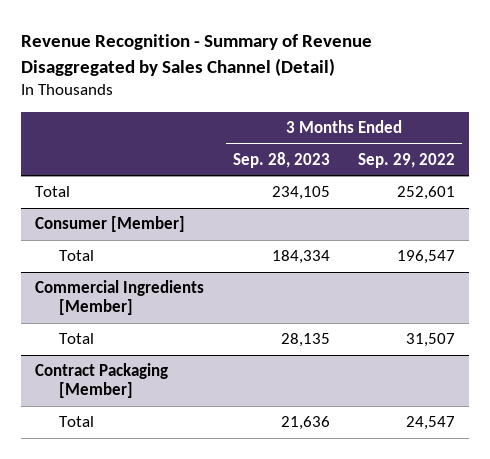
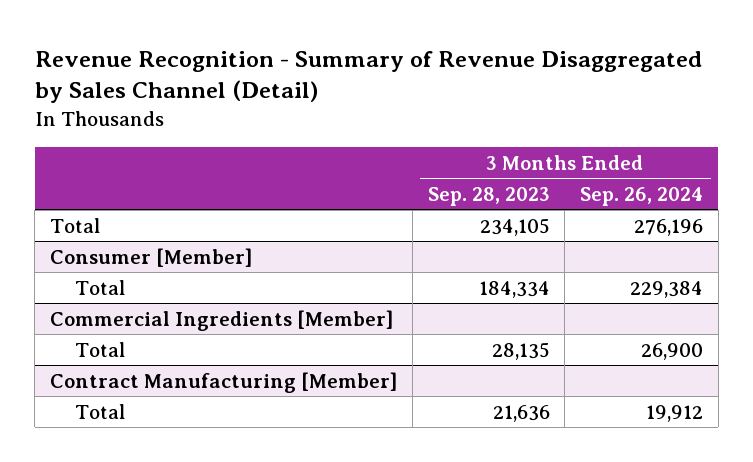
- | 3 Months Ended Sep. 28, 2023 | 3 Months Ended Sep. 29, 2022
+ | 3 Months Ended Sep. 28, 2023 | 3 Months Ended Sep. 26, 2024
- Contract Packaging [Member]
+ Contract Manufacturing [Member]

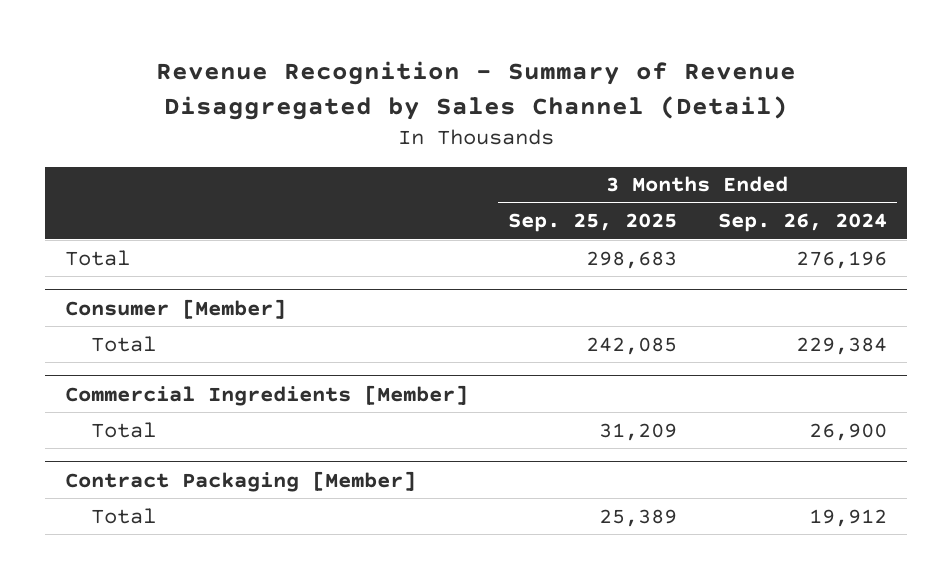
- | 3 Months Ended Sep. 28, 2023 | 3 Months Ended Sep. 26, 2024
+ | 3 Months Ended Sep. 25, 2025 | 3 Months Ended Sep. 26, 2024
- Contract Manufacturing [Member]
+ Contract Packaging [Member]

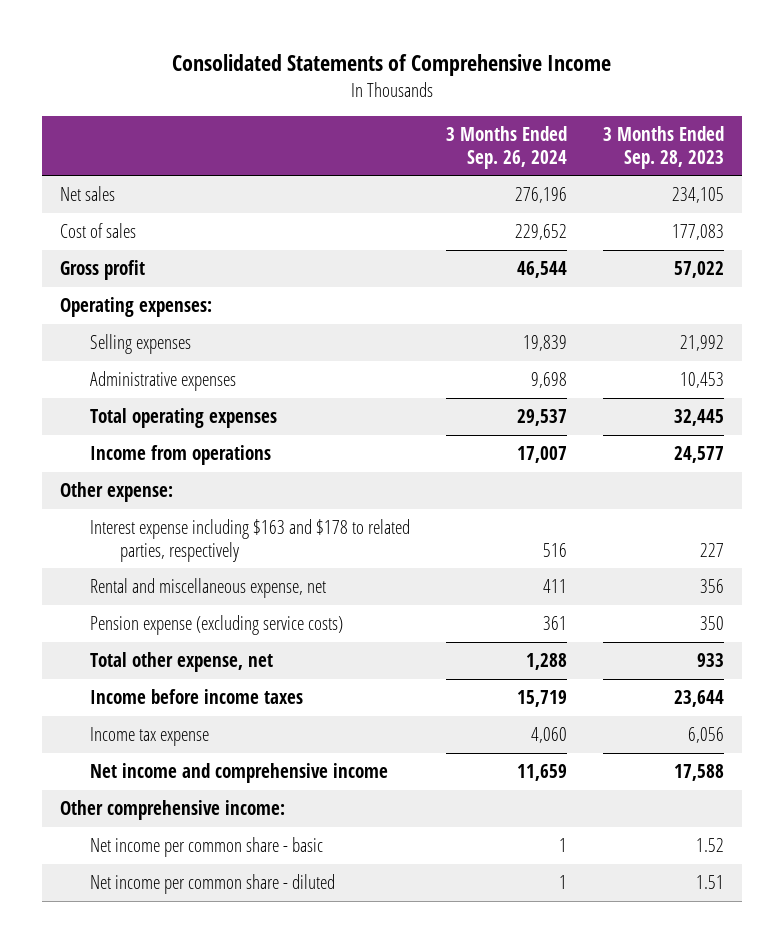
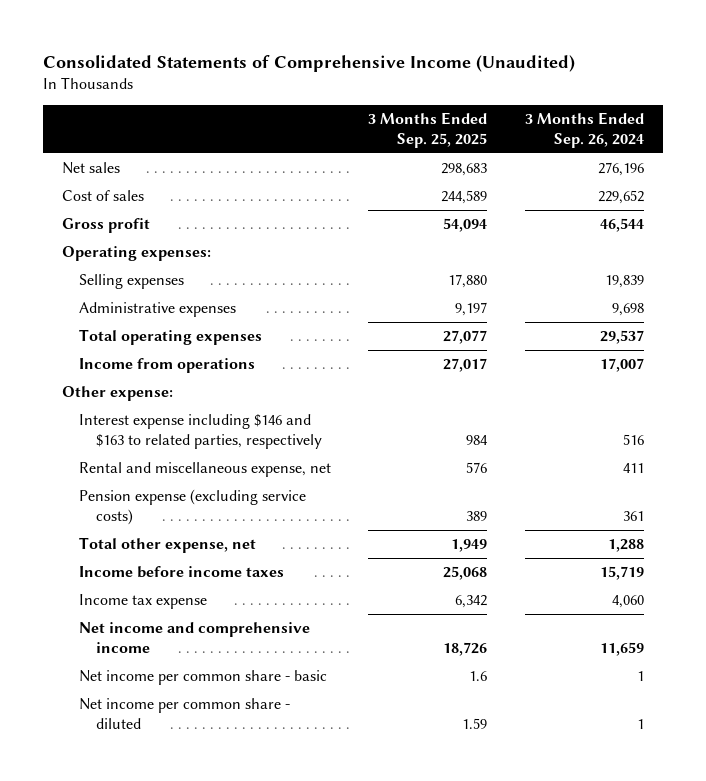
- Consolidated Statements of Comprehensive Income
+ Consolidated Statements of Comprehensive Income (Unaudited)
- | 3 Months Ended Sep. 26, 2024 | 3 Months Ended Sep. 28, 2023
+ | 3 Months Ended Sep. 25, 2025 | 3 Months Ended Sep. 26, 2024
- Interest expense including $163 and $178 to related parties, respectively | 516 | 227
+ Interest expense including $146 and $163 to related parties, respectively | 984 | 516
- Other comprehensive income:

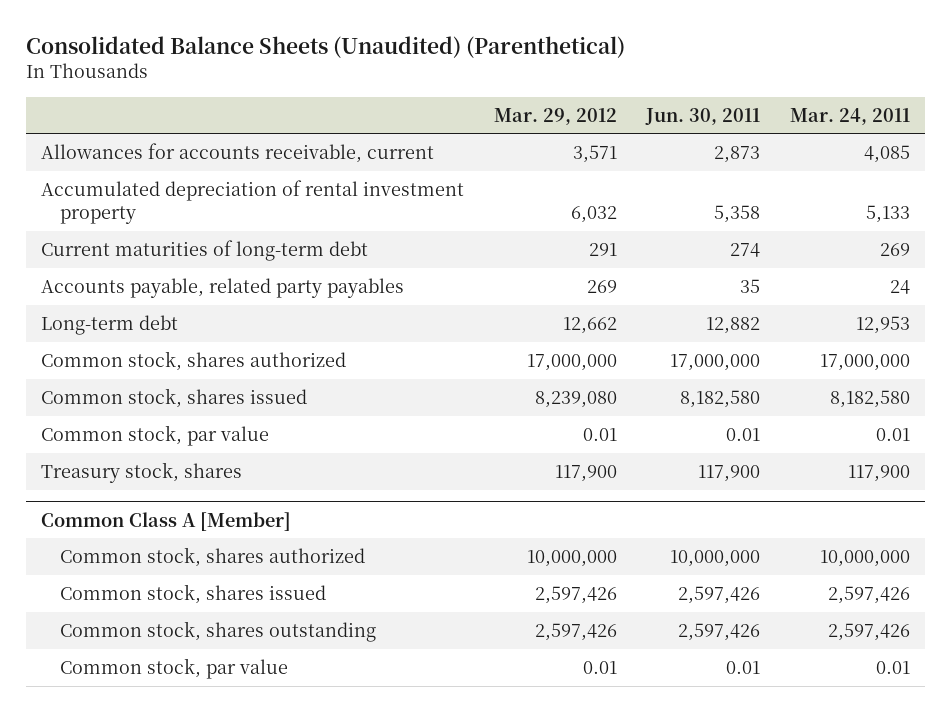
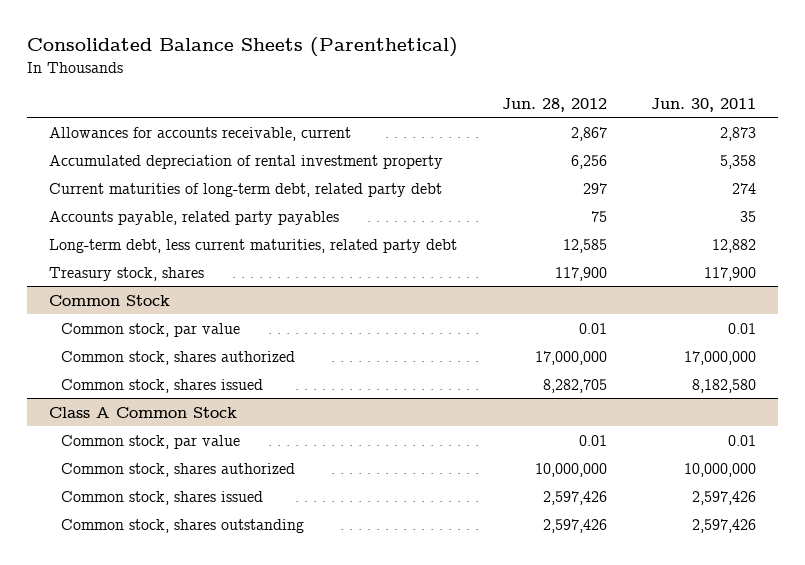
- Consolidated Balance Sheets (Unaudited) (Parenthetical)
+ Consolidated Balance Sheets (Parenthetical)
- | Mar. 29, 2012 | Jun. 30, 2011 | Mar. 24, 2011
+ | Jun. 28, 2012 | Jun. 30, 2011
- Current maturities of long-term debt | 291 | 274 | 269
+ Current maturities of long-term debt, related party debt | 297 | 274
- Long-term debt | 12,662 | 12,882 | 12,953
+ Long-term debt, less current maturities, related party debt | 12,585 | 12,882
moved up: Treasury stock, shares | 117,900 | 117,900
+ Common Stock
+ Common stock, par value | 0.01 | 0.01
+ Class A Common Stock
- Common Class A [Member]
- Common stock, par value | 0.01 | 0.01 | 0.01

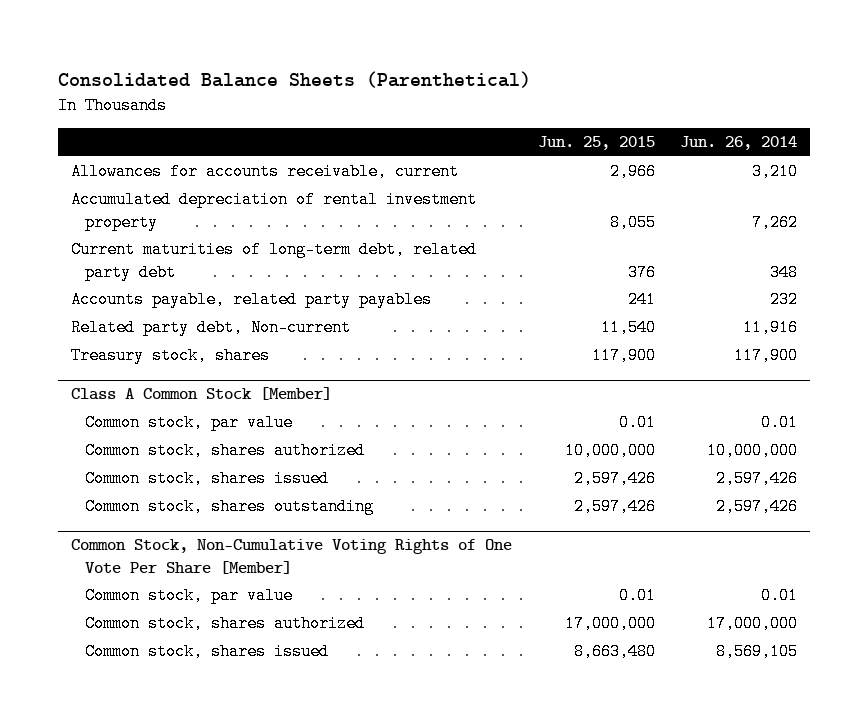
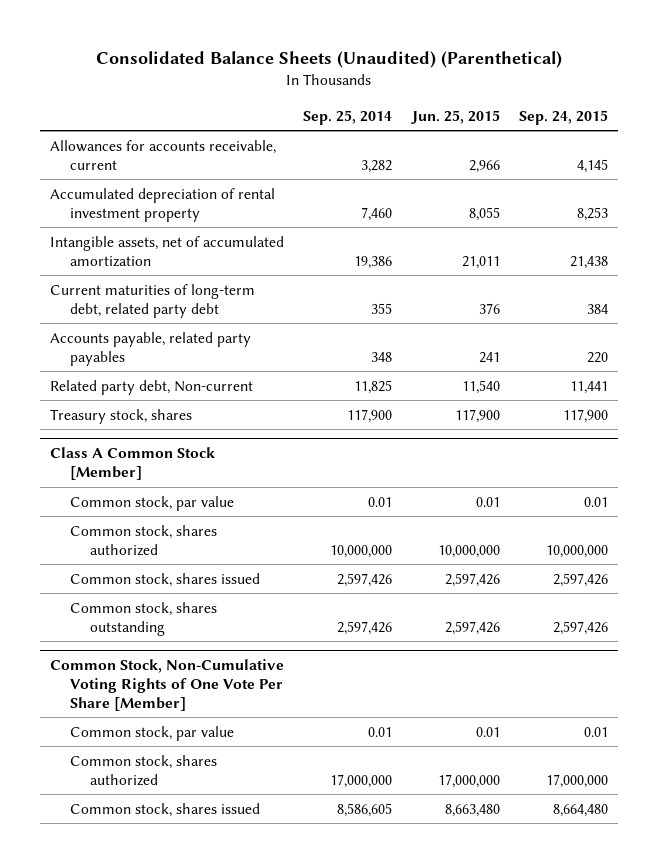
- Consolidated Balance Sheets (Parenthetical)
+ Consolidated Balance Sheets (Unaudited) (Parenthetical)
- | Jun. 25, 2015 | Jun. 26, 2014
+ | Sep. 25, 2014 | Jun. 25, 2015 | Sep. 24, 2015
+ Intangible assets, net of accumulated amortization | 19,386 | 21,011 | 21,438

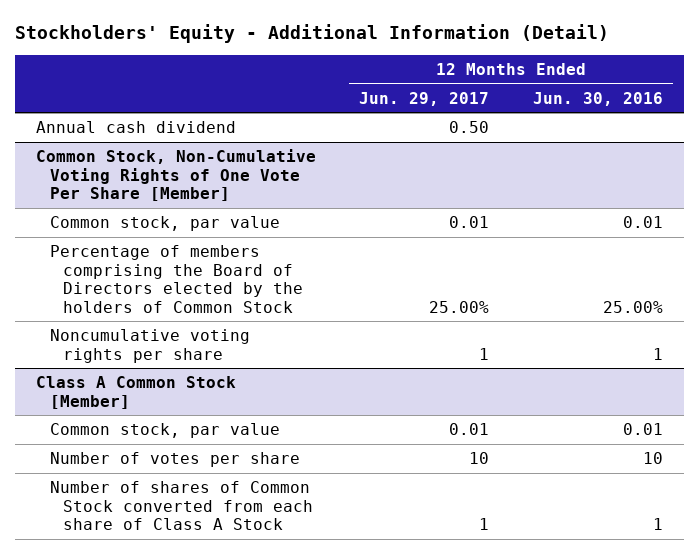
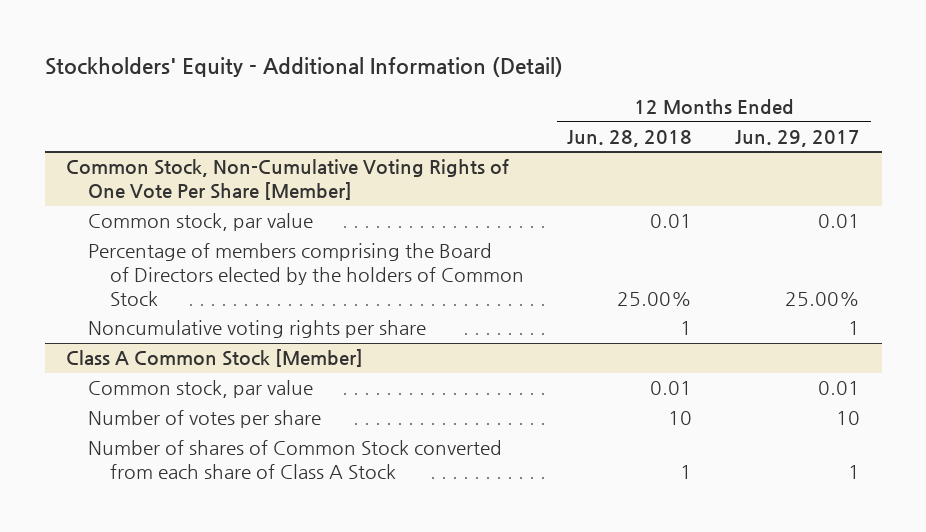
- | 12 Months Ended Jun. 29, 2017 | 12 Months Ended Jun. 30, 2016
+ | 12 Months Ended Jun. 28, 2018 | 12 Months Ended Jun. 29, 2017
- Annual cash dividend | 0.50 |

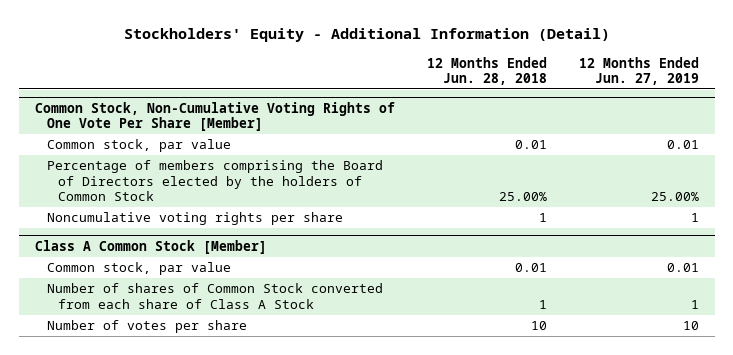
- | 12 Months Ended Jun. 28, 2018 | 12 Months Ended Jun. 29, 2017
+ | 12 Months Ended Jun. 28, 2018 | 12 Months Ended Jun. 27, 2019
@ Class A Common Stock [Member]
moved down: Number of votes per share | 10 | 10

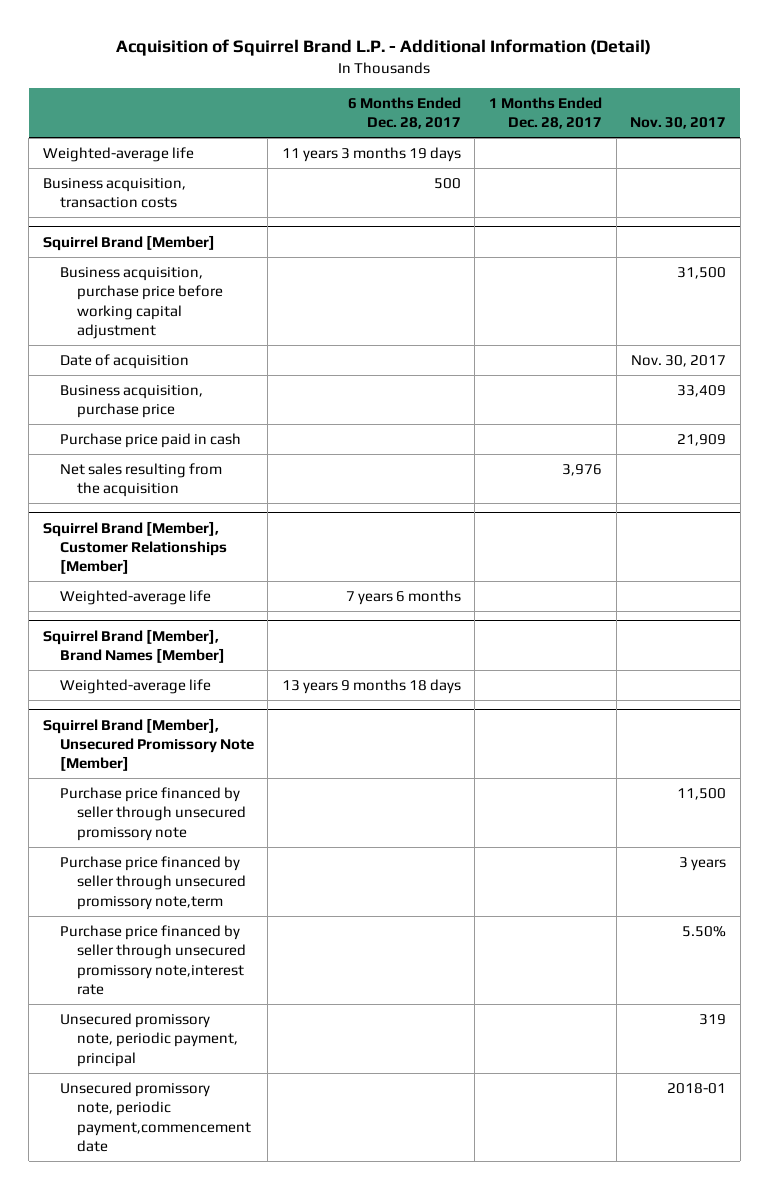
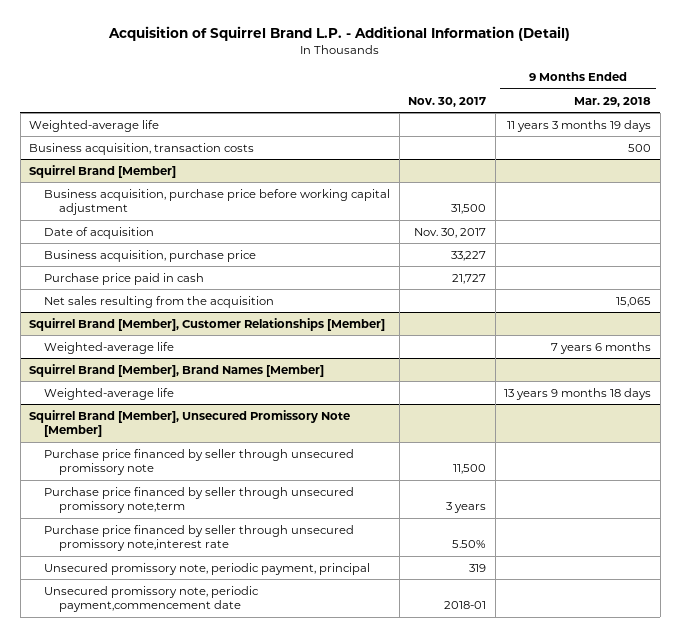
- | 6 Months Ended Dec. 28, 2017 | 1 Months Ended Dec. 28, 2017 | Nov. 30, 2017
+ | Nov. 30, 2017 | 9 Months Ended Mar. 29, 2018
@ Squirrel Brand [Member]
- Business acquisition, purchase price | | | 33,409
- Purchase price paid in cash | | | 21,909
+ Business acquisition, purchase price | 33,227 |
+ Purchase price paid in cash | 21,727 |

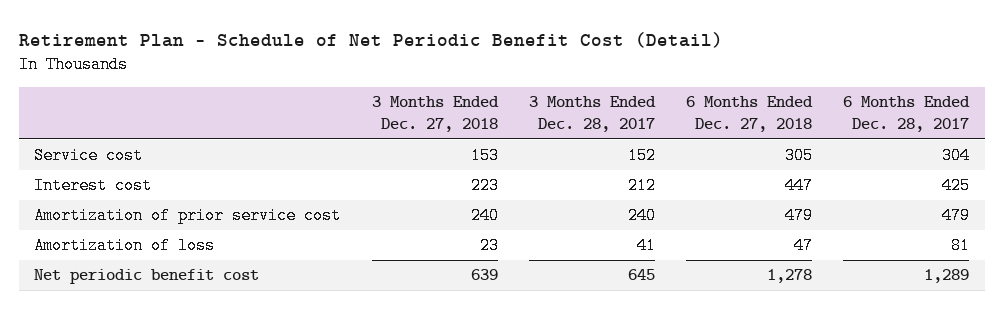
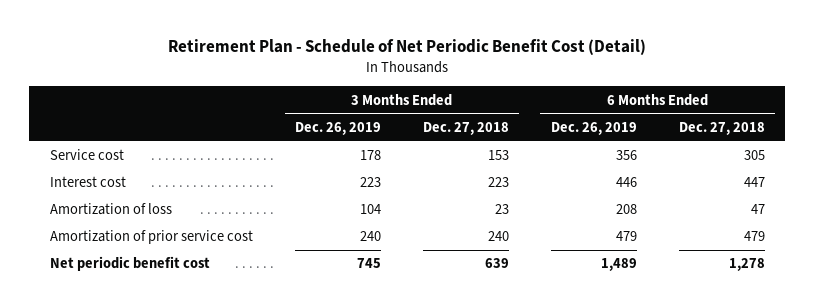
- | 3 Months Ended Dec. 27, 2018 | 3 Months Ended Dec. 28, 2017 | 6 Months Ended Dec. 27, 2018 | 6 Months Ended Dec. 28, 2017
+ | 3 Months Ended Dec. 26, 2019 | 3 Months Ended Dec. 27, 2018 | 6 Months Ended Dec. 26, 2019 | 6 Months Ended Dec. 27, 2018
moved down: Amortization of prior service cost | 240 | 240 | 479 | 479

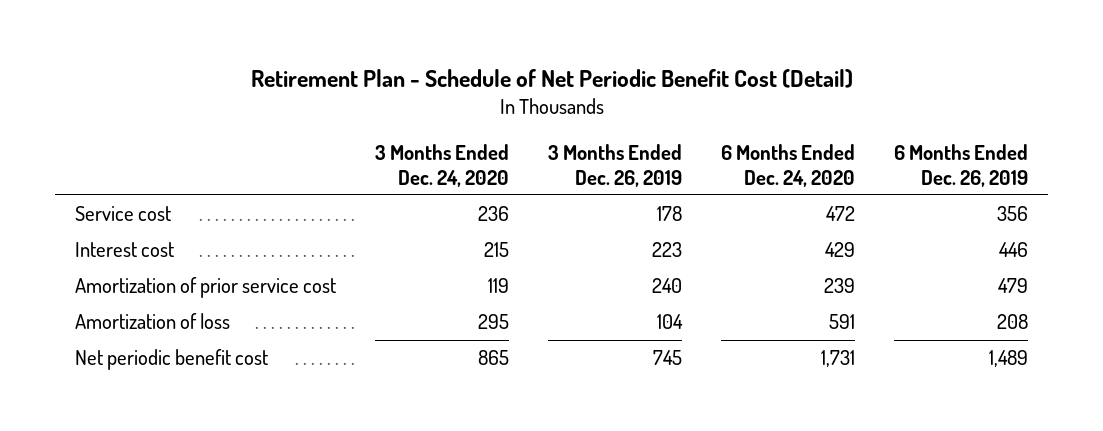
- | 3 Months Ended Dec. 26, 2019 | 3 Months Ended Dec. 27, 2018 | 6 Months Ended Dec. 26, 2019 | 6 Months Ended Dec. 27, 2018
+ | 3 Months Ended Dec. 24, 2020 | 3 Months Ended Dec. 26, 2019 | 6 Months Ended Dec. 24, 2020 | 6 Months Ended Dec. 26, 2019
moved down: Amortization of loss | 295 | 104 | 591 | 208

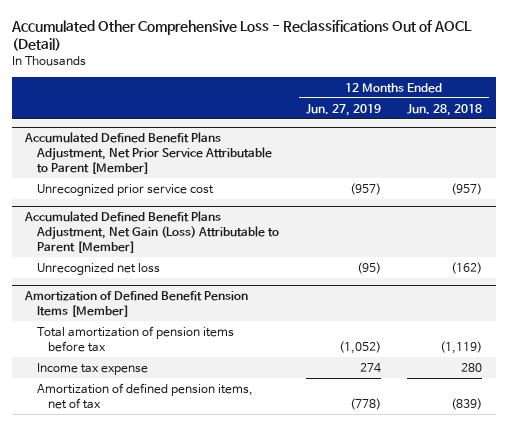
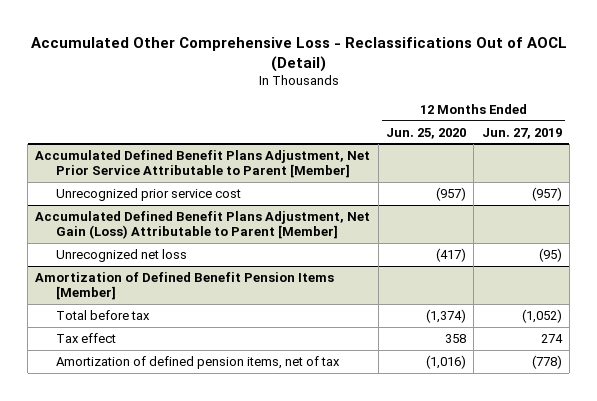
- | 12 Months Ended Jun. 27, 2019 | 12 Months Ended Jun. 28, 2018
+ | 12 Months Ended Jun. 25, 2020 | 12 Months Ended Jun. 27, 2019
@ Amortization of Defined Benefit Pension Items [Member]
- Total amortization of pension items before tax | (1,052) | (1,119)
- Income tax expense | 274 | 280
+ Total before tax | (1,374) | (1,052)
+ Tax effect | 358 | 274

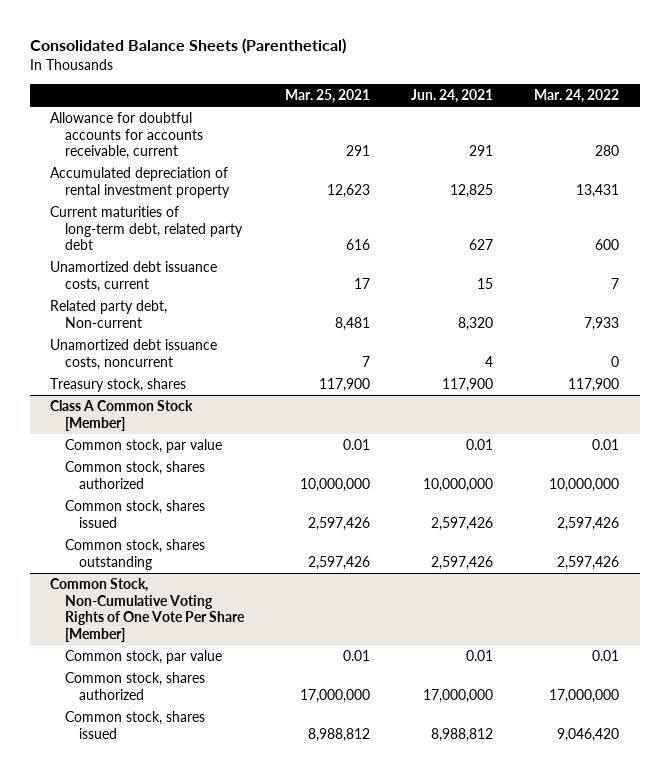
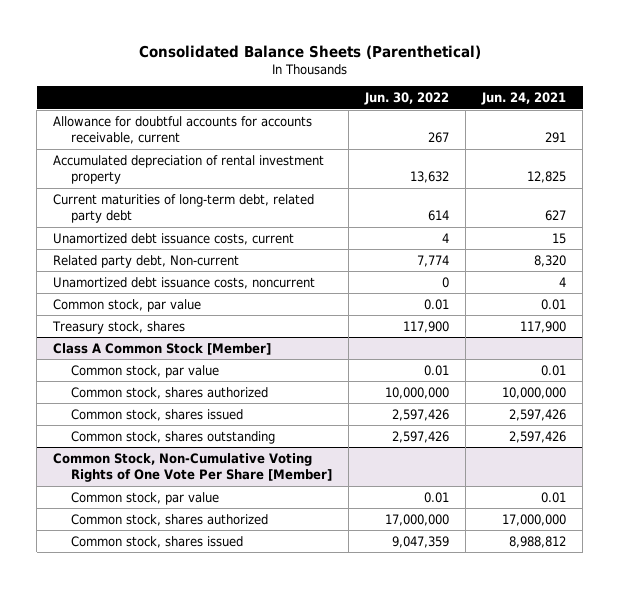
- | Mar. 25, 2021 | Jun. 24, 2021 | Mar. 24, 2022
+ | Jun. 30, 2022 | Jun. 24, 2021
+ Common stock, par value | 0.01 | 0.01

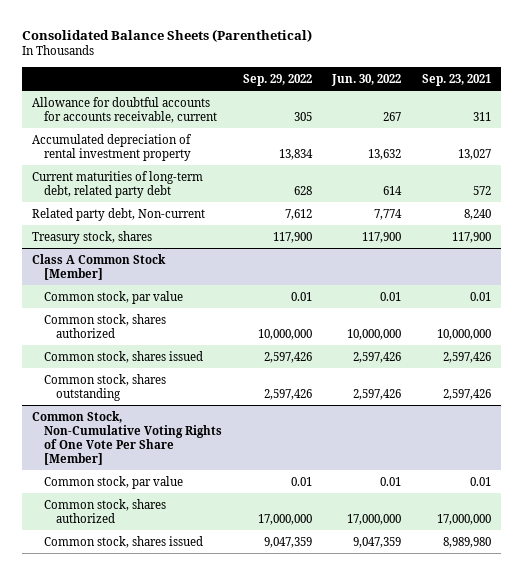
- | Jun. 30, 2022 | Jun. 24, 2021
+ | Sep. 29, 2022 | Jun. 30, 2022 | Sep. 23, 2021
- Unamortized debt issuance costs, current | 4 | 15
- Unamortized debt issuance costs, noncurrent | 0 | 4
- Common stock, par value | 0.01 | 0.01

